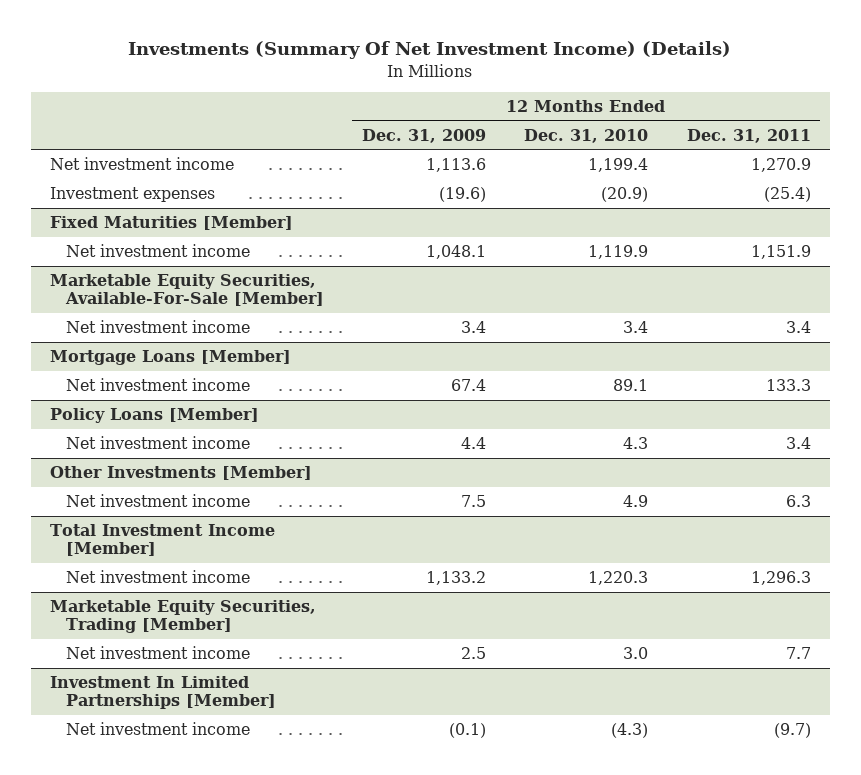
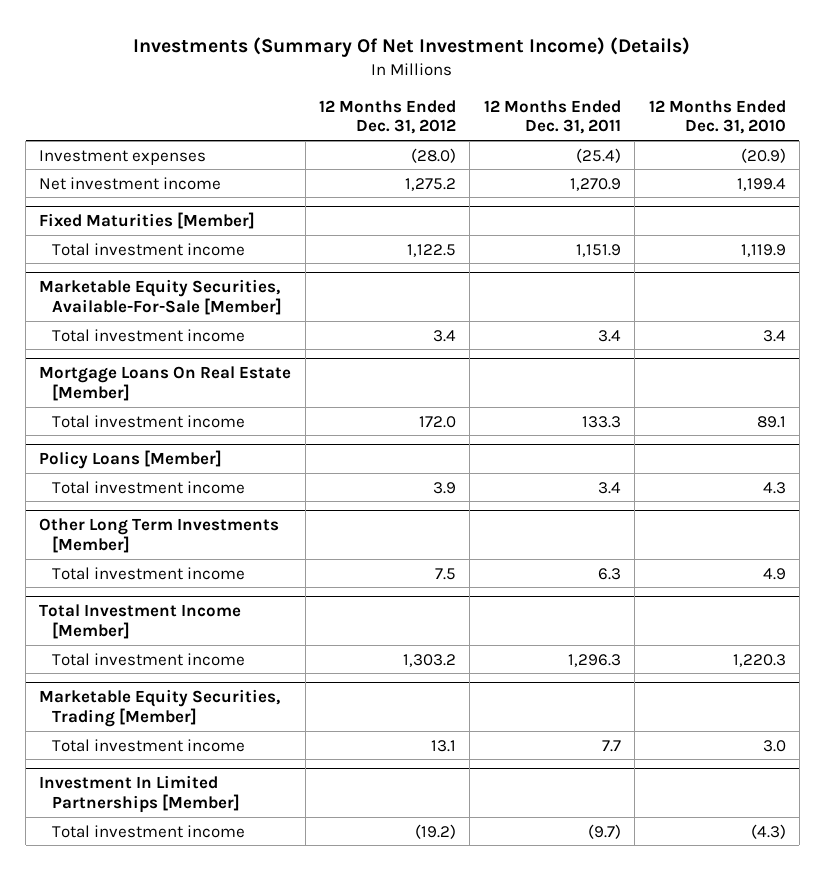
- | 12 Months Ended Dec. 31, 2009 | 12 Months Ended Dec. 31, 2010 | 12 Months Ended Dec. 31, 2011
+ | 12 Months Ended Dec. 31, 2012 | 12 Months Ended Dec. 31, 2011 | 12 Months Ended Dec. 31, 2010
moved down: Net investment income | 1,275.2 | 1,270.9 | 1,199.4
@ Fixed Maturities [Member]
- Net investment income | 1,048.1 | 1,119.9 | 1,151.9
+ Total investment income | 1,122.5 | 1,151.9 | 1,119.9
@ Marketable Equity Securities, Available-For-Sale [Member]
- Net investment income | 3.4 | 3.4 | 3.4
- Mortgage Loans [Member]
- Net investment income | 67.4 | 89.1 | 133.3
@ Marketable Equity Securities, Available-For-Sale [Member]
+ Total investment income | 3.4 | 3.4 | 3.4
+ Mortgage Loans On Real Estate [Member]
+ Total investment income | 172.0 | 133.3 | 89.1
@ Policy Loans [Member]
- Net investment income | 4.4 | 4.3 | 3.4
- Other Investments [Member]
- Net investment income | 7.5 | 4.9 | 6.3
@ Policy Loans [Member]
+ Total investment income | 3.9 | 3.4 | 4.3
+ Other Long Term Investments [Member]
+ Total investment income | 7.5 | 6.3 | 4.9
@ Total Investment Income [Member]
- Net investment income | 1,133.2 | 1,220.3 | 1,296.3
+ Total investment income | 1,303.2 | 1,296.3 | 1,220.3
@ Marketable Equity Securities, Trading [Member]
- Net investment income | 2.5 | 3.0 | 7.7
+ Total investment income | 13.1 | 7.7 | 3.0
@ Investment In Limited Partnerships [Member]
- Net investment income | (0.1) | (4.3) | (9.7)
+ Total investment income | (19.2) | (9.7) | (4.3)

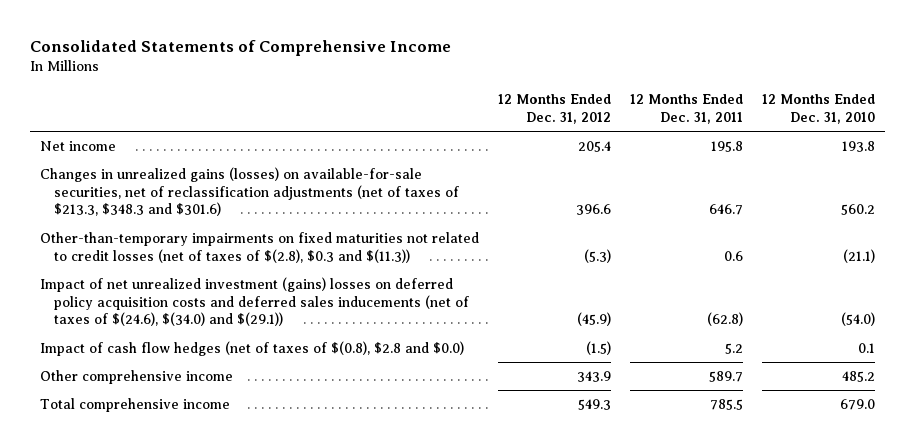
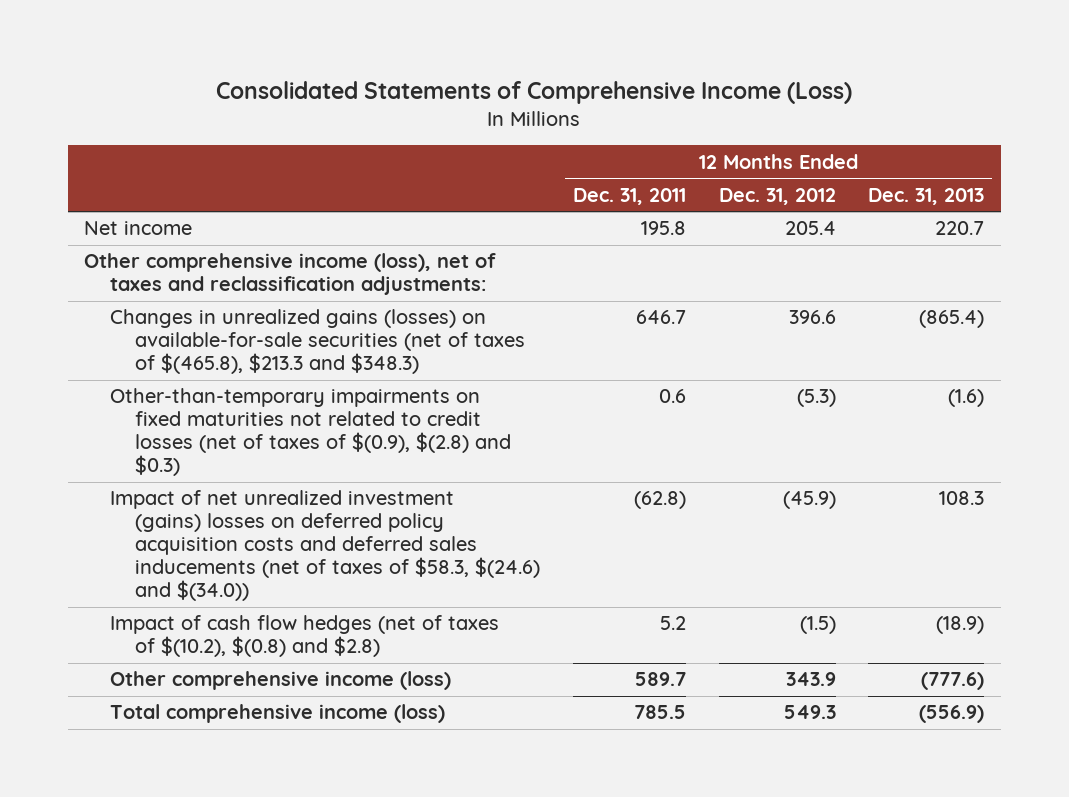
- Consolidated Statements of Comprehensive Income
+ Consolidated Statements of Comprehensive Income (Loss)
- | 12 Months Ended Dec. 31, 2012 | 12 Months Ended Dec. 31, 2011 | 12 Months Ended Dec. 31, 2010
+ | 12 Months Ended Dec. 31, 2011 | 12 Months Ended Dec. 31, 2012 | 12 Months Ended Dec. 31, 2013
- Changes in unrealized gains (losses) on available-for-sale securities, net of reclassification adjustments (net of taxes of $213.3, $348.3 and $301.6) | 396.6 | 646.7 | 560.2
- Other-than-temporary impairments on fixed maturities not related to credit losses (net of taxes of $(2.8), $0.3 and $(11.3)) | (5.3) | 0.6 | (21.1)
- Impact of net unrealized investment (gains) losses on deferred policy acquisition costs and deferred sales inducements (net of taxes of $(24.6), $(34.0) and $(29.1)) | (45.9) | (62.8) | (54.0)
- Impact of cash flow hedges (net of taxes of $(0.8), $2.8 and $0.0) | (1.5) | 5.2 | 0.1
- Other comprehensive income | 343.9 | 589.7 | 485.2
- Total comprehensive income | 549.3 | 785.5 | 679.0
+ Other comprehensive income (loss), net of taxes and reclassification adjustments:
+ Changes in unrealized gains (losses) on available-for-sale securities (net of taxes of $(465.8), $213.3 and $348.3) | 646.7 | 396.6 | (865.4)
+ Other-than-temporary impairments on fixed maturities not related to credit losses (net of taxes of $(0.9), $(2.8) and $0.3) | 0.6 | (5.3) | (1.6)
+ Impact of net unrealized investment (gains) losses on deferred policy acquisition costs and deferred sales inducements (net of taxes of $58.3, $(24.6) and $(34.0)) | (62.8) | (45.9) | 108.3
+ Impact of cash flow hedges (net of taxes of $(10.2), $(0.8) and $2.8) | 5.2 | (1.5) | (18.9)
+ Other comprehensive income (loss) | 589.7 | 343.9 | (777.6)
+ Total comprehensive income (loss) | 785.5 | 549.3 | (556.9)

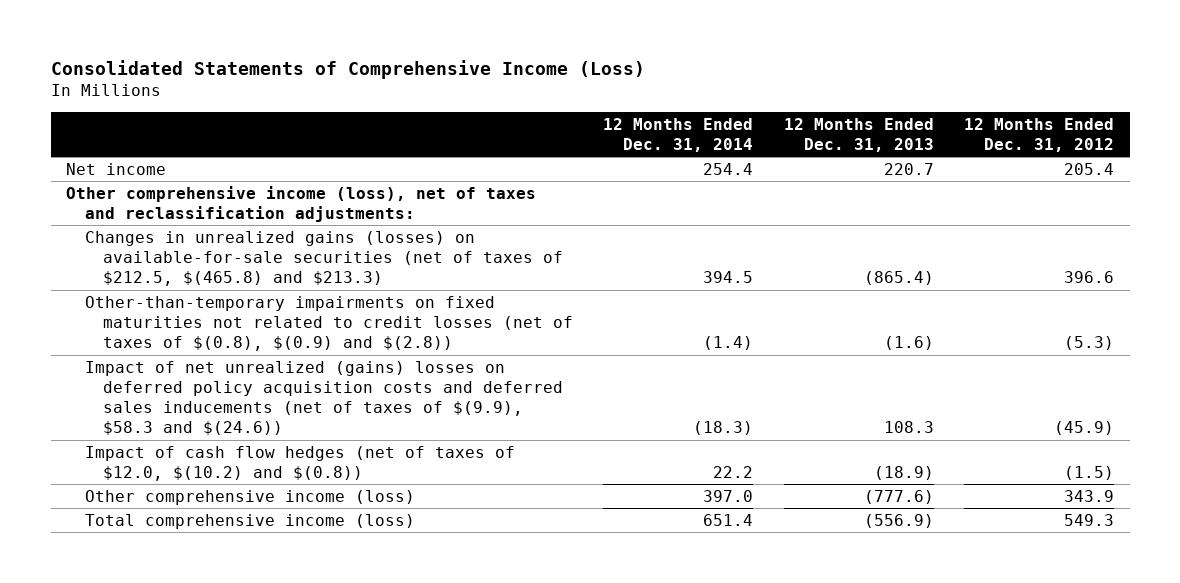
- | 12 Months Ended Dec. 31, 2011 | 12 Months Ended Dec. 31, 2012 | 12 Months Ended Dec. 31, 2013
+ | 12 Months Ended Dec. 31, 2014 | 12 Months Ended Dec. 31, 2013 | 12 Months Ended Dec. 31, 2012
- Changes in unrealized gains (losses) on available-for-sale securities (net of taxes of $(465.8), $213.3 and $348.3) | 646.7 | 396.6 | (865.4)
- Other-than-temporary impairments on fixed maturities not related to credit losses (net of taxes of $(0.9), $(2.8) and $0.3) | 0.6 | (5.3) | (1.6)
- Impact of net unrealized investment (gains) losses on deferred policy acquisition costs and deferred sales inducements (net of taxes of $58.3, $(24.6) and $(34.0)) | (62.8) | (45.9) | 108.3
- Impact of cash flow hedges (net of taxes of $(10.2), $(0.8) and $2.8) | 5.2 | (1.5) | (18.9)
+ Changes in unrealized gains (losses) on available-for-sale securities (net of taxes of $212.5, $(465.8) and $213.3) | 394.5 | (865.4) | 396.6
+ Other-than-temporary impairments on fixed maturities not related to credit losses (net of taxes of $(0.8), $(0.9) and $(2.8)) | (1.4) | (1.6) | (5.3)
+ Impact of net unrealized (gains) losses on deferred policy acquisition costs and deferred sales inducements (net of taxes of $(9.9), $58.3 and $(24.6)) | (18.3) | 108.3 | (45.9)
+ Impact of cash flow hedges (net of taxes of $12.0, $(10.2) and $(0.8)) | 22.2 | (18.9) | (1.5)

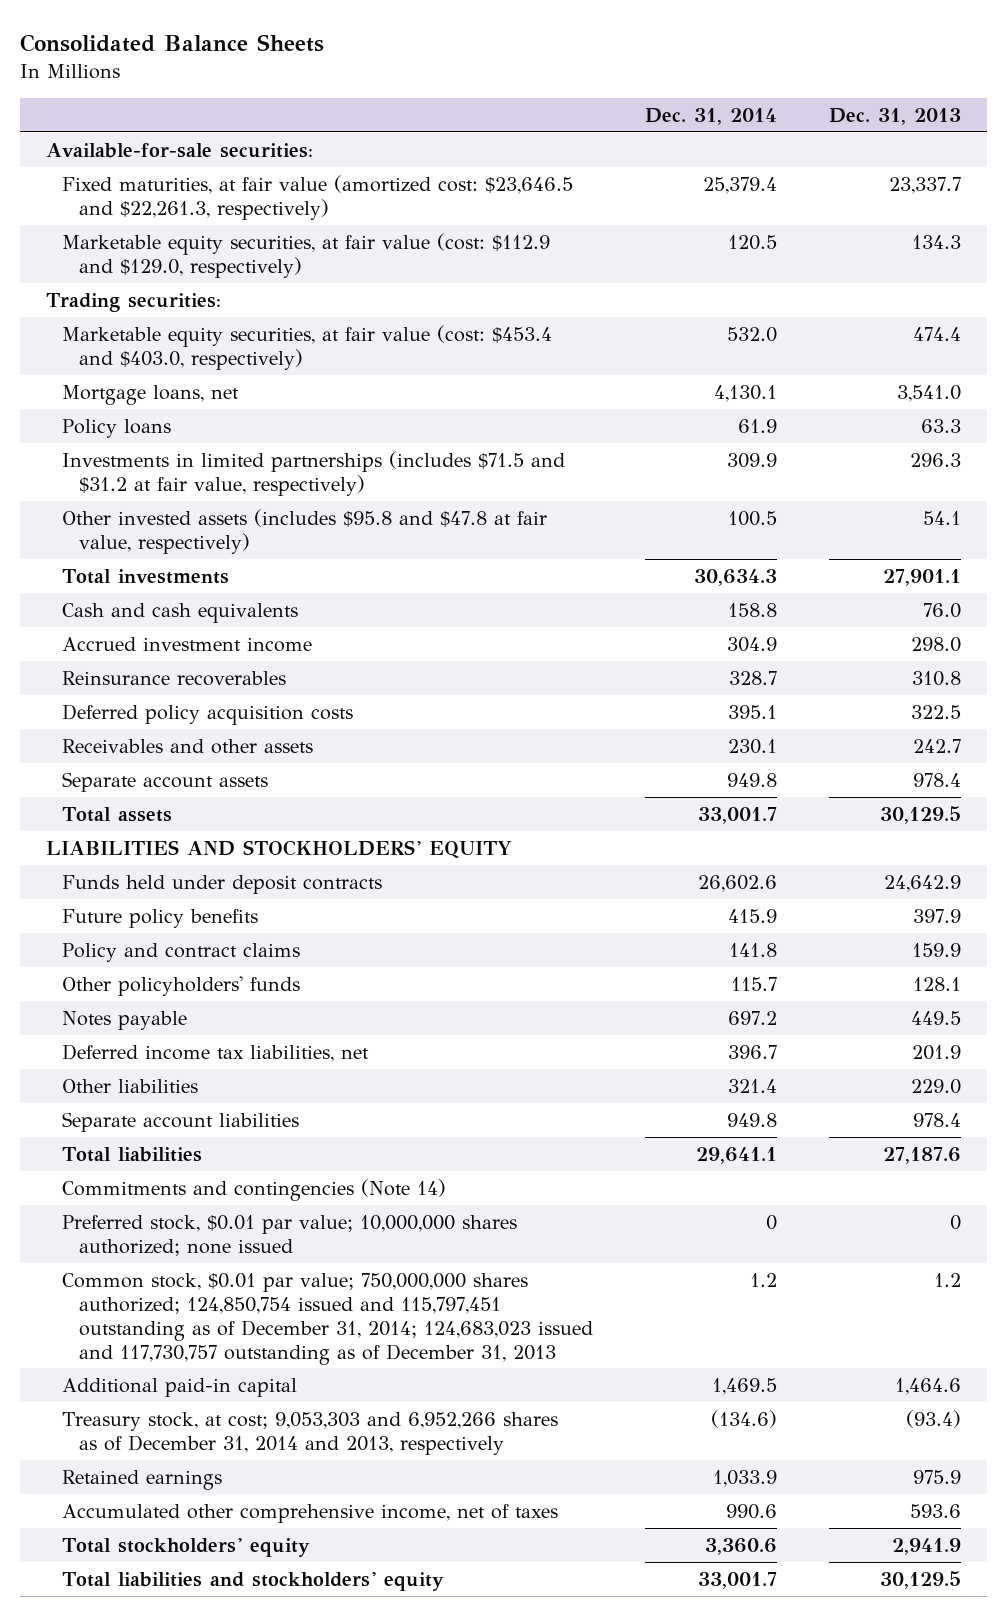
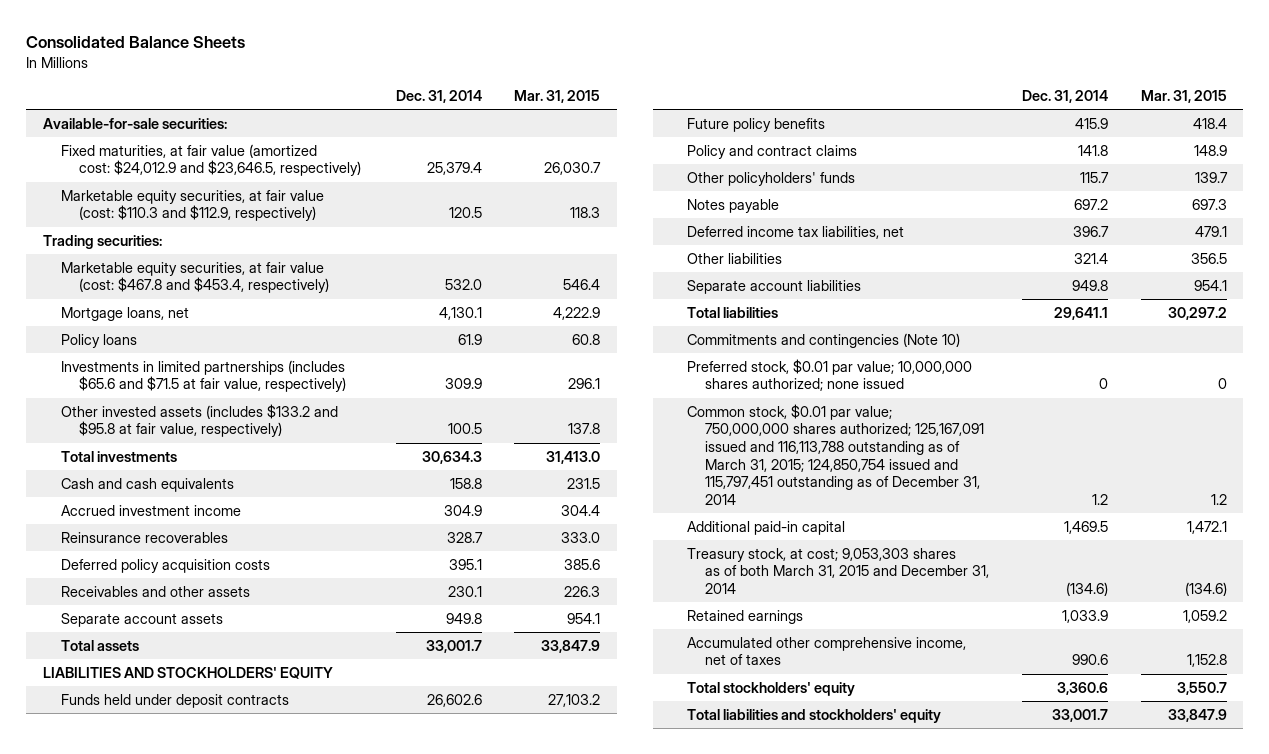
- | Dec. 31, 2014 | Dec. 31, 2013
+ | Dec. 31, 2014 | Mar. 31, 2015
- Fixed maturities, at fair value (amortized cost: $23,646.5 and $22,261.3, respectively) | 25,379.4 | 23,337.7
- Marketable equity securities, at fair value (cost: $112.9 and $129.0, respectively) | 120.5 | 134.3
+ Fixed maturities, at fair value (amortized cost: $24,012.9 and $23,646.5, respectively) | 25,379.4 | 26,030.7
+ Marketable equity securities, at fair value (cost: $110.3 and $112.9, respectively) | 120.5 | 118.3
- Marketable equity securities, at fair value (cost: $453.4 and $403.0, respectively) | 532.0 | 474.4
+ Marketable equity securities, at fair value (cost: $467.8 and $453.4, respectively) | 532.0 | 546.4
- Investments in limited partnerships (includes $71.5 and $31.2 at fair value, respectively) | 309.9 | 296.3
- Other invested assets (includes $95.8 and $47.8 at fair value, respectively) | 100.5 | 54.1
+ Investments in limited partnerships (includes $65.6 and $71.5 at fair value, respectively) | 309.9 | 296.1
+ Other invested assets (includes $133.2 and $95.8 at fair value, respectively) | 100.5 | 137.8
- Commitments and contingencies (Note 14)
+ Commitments and contingencies (Note 10)
- Common stock, $0.01 par value; 750,000,000 shares authorized; 124,850,754 issued and 115,797,451 outstanding as of December 31, 2014; 124,683,023 issued and 117,730,757 outstanding as of December 31, 2013 | 1.2 | 1.2
+ Common stock, $0.01 par value; 750,000,000 shares authorized; 125,167,091 issued and 116,113,788 outstanding as of March 31, 2015; 124,850,754 issued and 115,797,451 outstanding as of December 31, 2014 | 1.2 | 1.2
- Treasury stock, at cost; 9,053,303 and 6,952,266 shares as of December 31, 2014 and 2013, respectively | (134.6) | (93.4)
+ Treasury stock, at cost; 9,053,303 shares as of both March 31, 2015 and December 31, 2014 | (134.6) | (134.6)

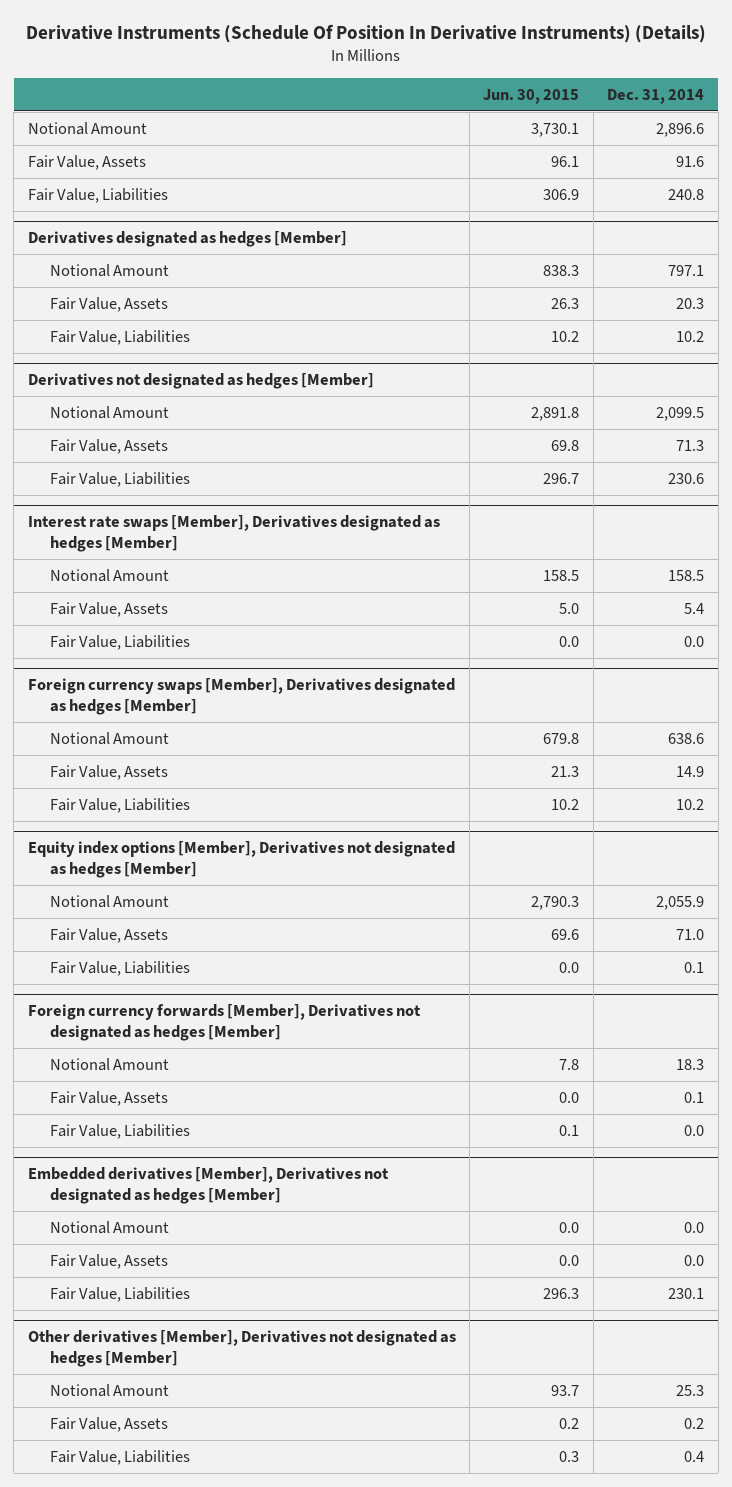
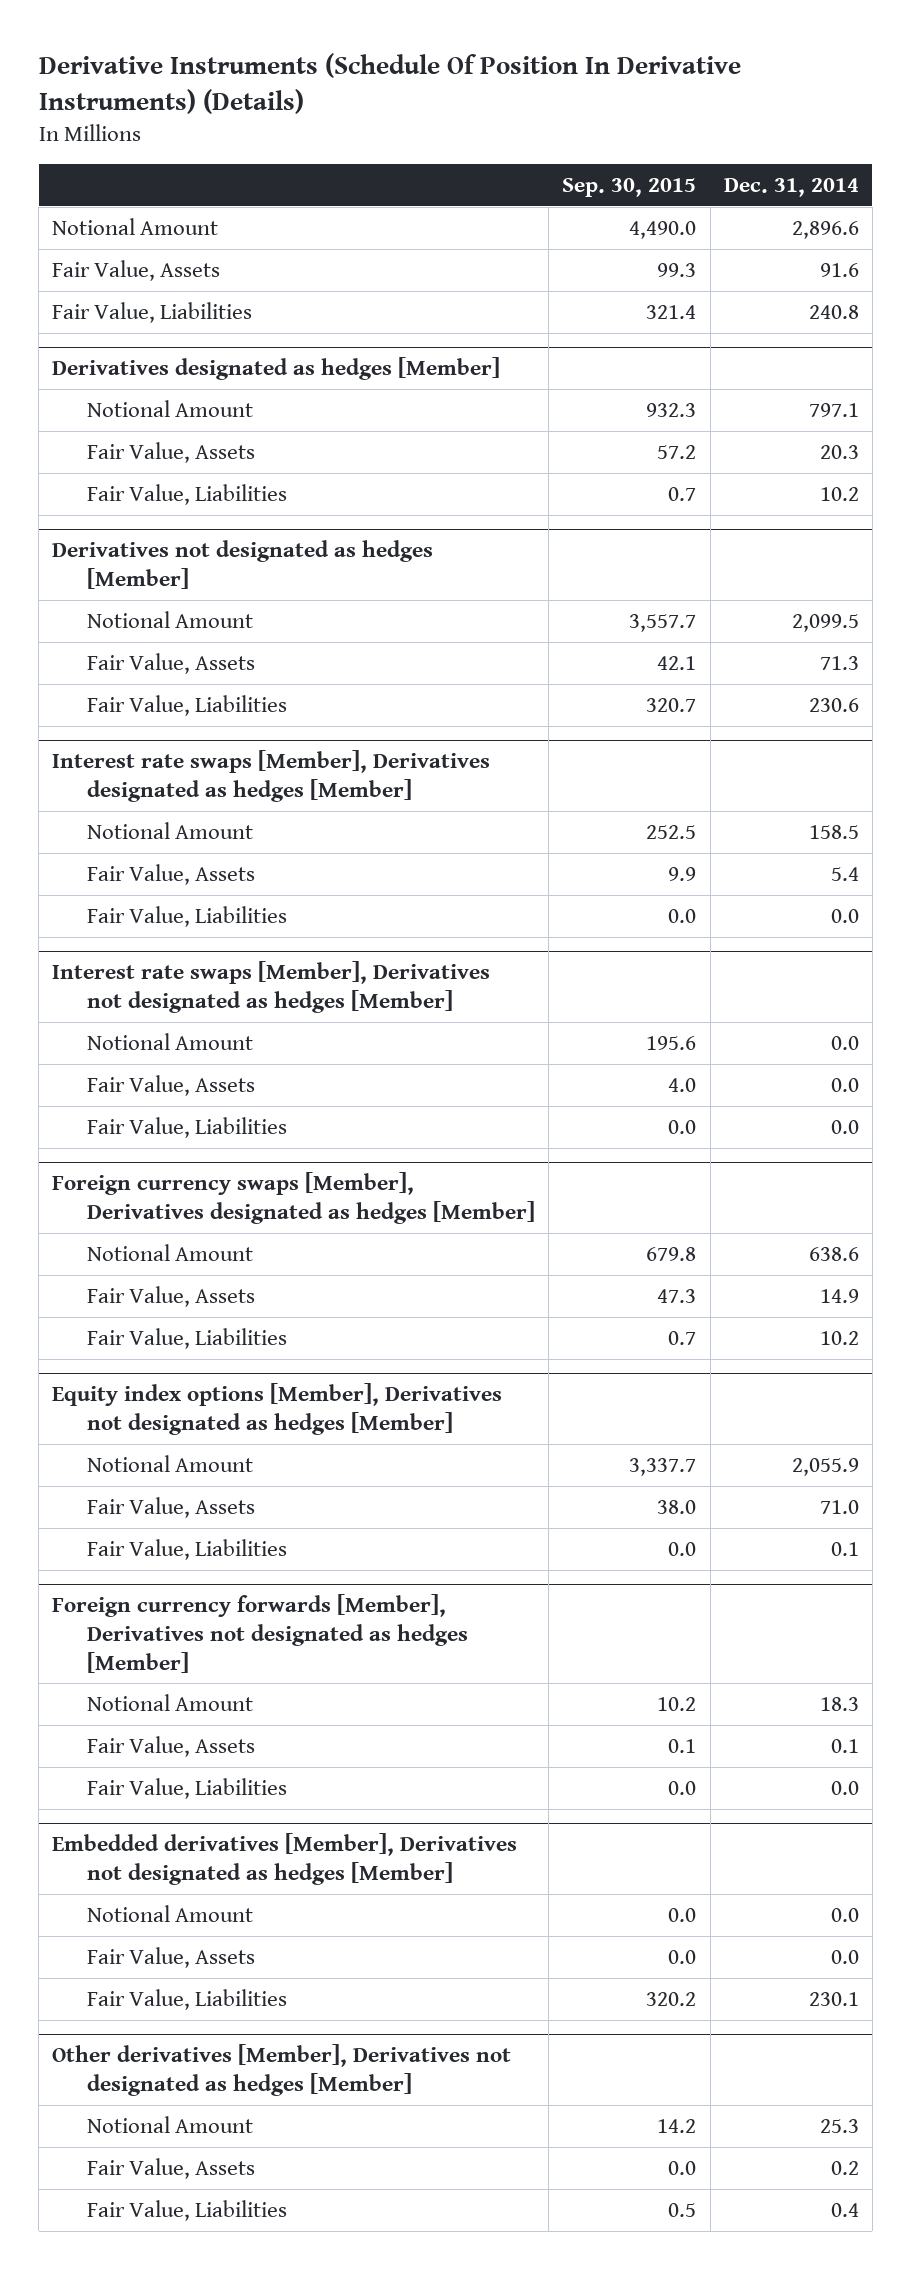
- | Jun. 30, 2015 | Dec. 31, 2014
+ | Sep. 30, 2015 | Dec. 31, 2014
+ Interest rate swaps [Member], Derivatives not designated as hedges [Member]
+ Notional Amount | 195.6 | 0.0
+ Fair Value, Assets | 4.0 | 0.0
+ Fair Value, Liabilities | 0.0 | 0.0

